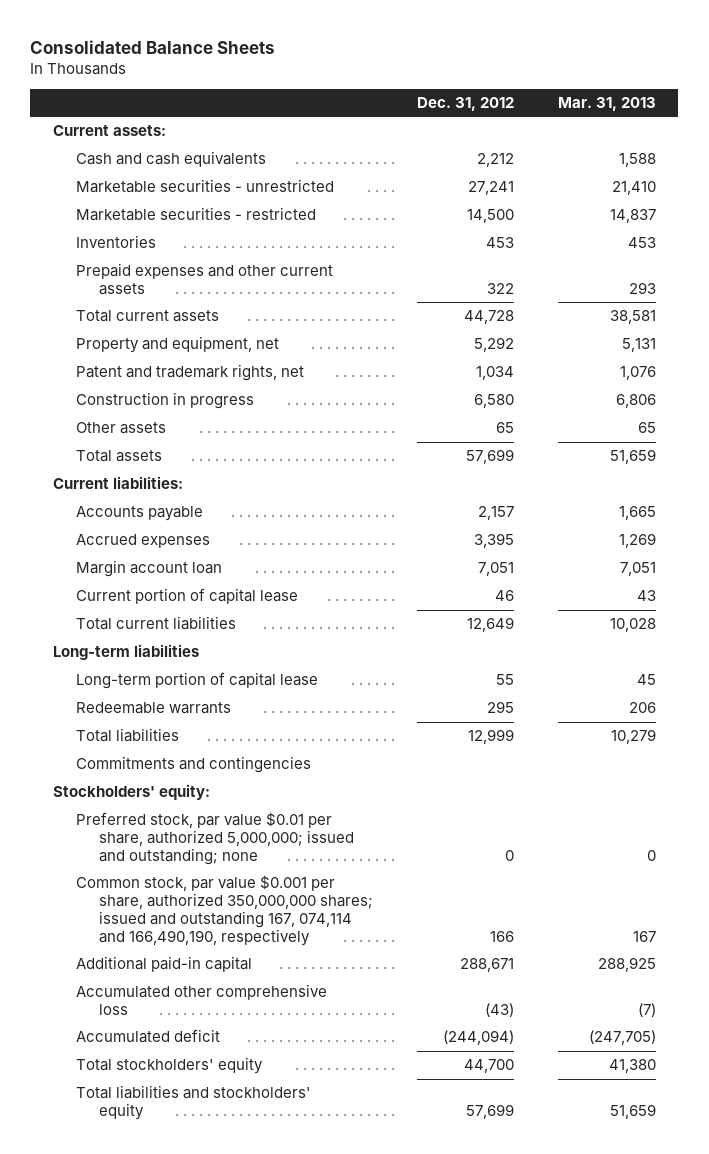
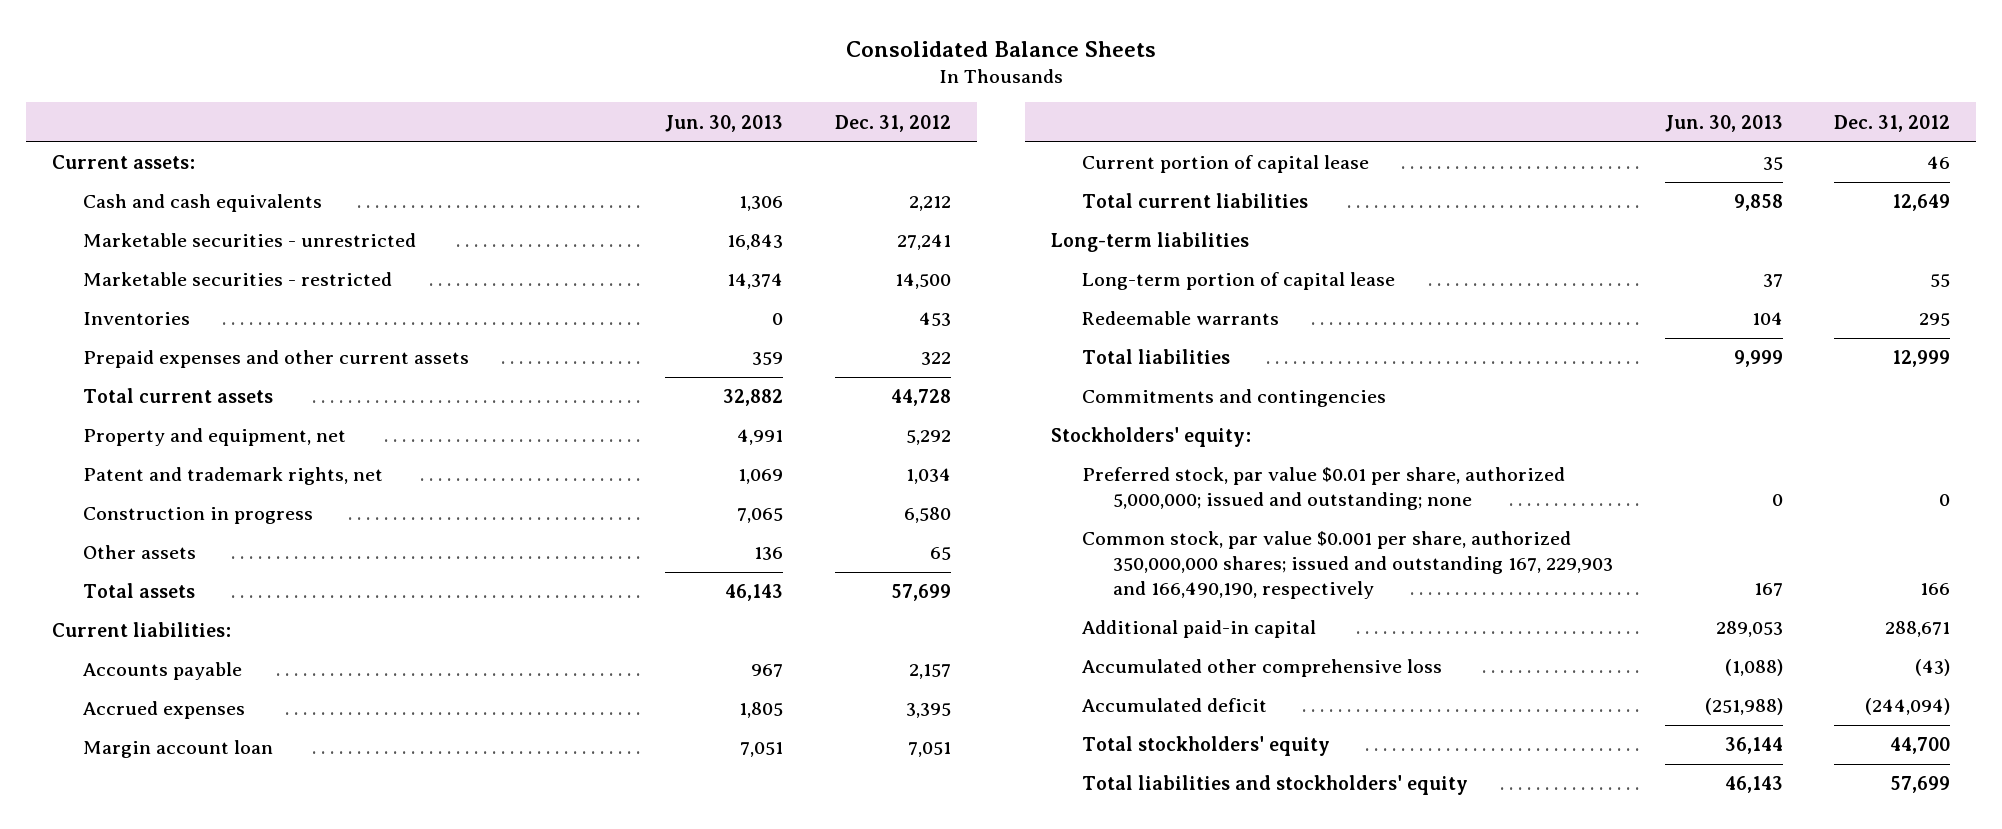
- | Dec. 31, 2012 | Mar. 31, 2013
+ | Jun. 30, 2013 | Dec. 31, 2012
- Common stock, par value $0.001 per share, authorized 350,000,000 shares; issued and outstanding 167, 074,114 and 166,490,190, respectively | 166 | 167
+ Common stock, par value $0.001 per share, authorized 350,000,000 shares; issued and outstanding 167, 229,903 and 166,490,190, respectively | 167 | 166

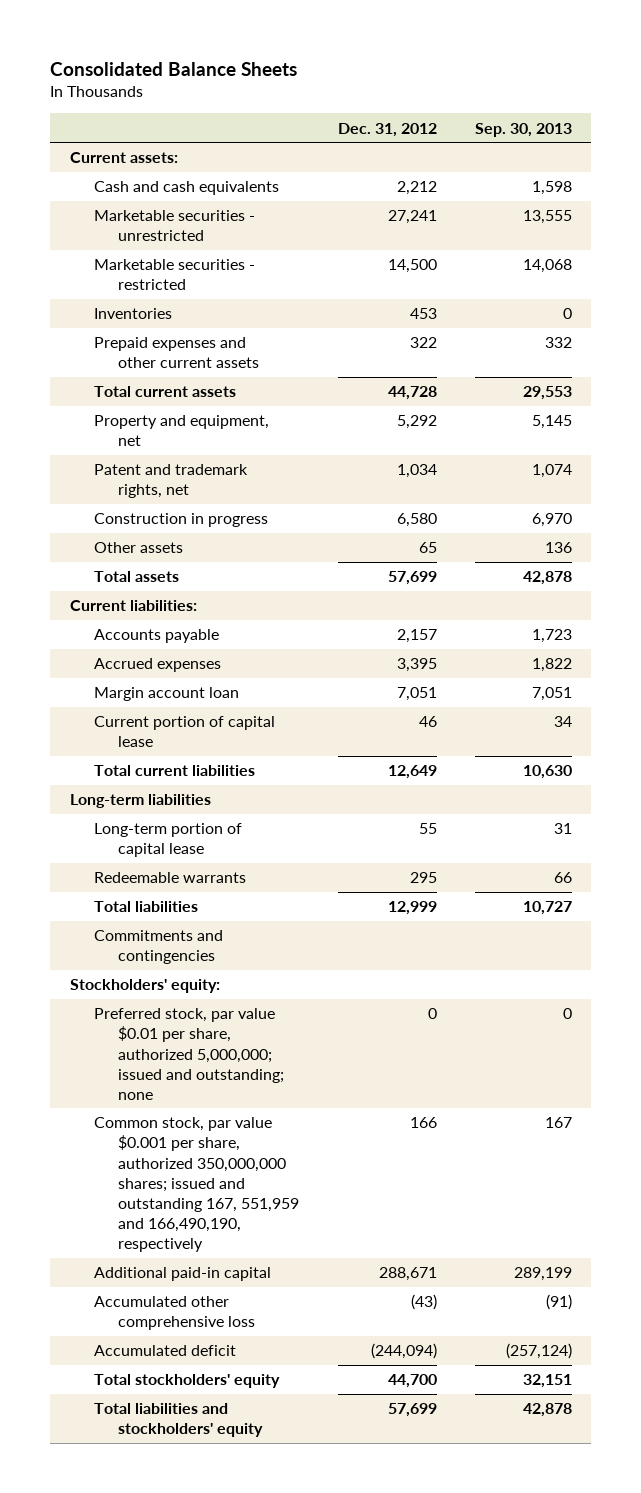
- | Jun. 30, 2013 | Dec. 31, 2012
+ | Dec. 31, 2012 | Sep. 30, 2013
- Common stock, par value $0.001 per share, authorized 350,000,000 shares; issued and outstanding 167, 229,903 and 166,490,190, respectively | 167 | 166
+ Common stock, par value $0.001 per share, authorized 350,000,000 shares; issued and outstanding 167, 551,959 and 166,490,190, respectively | 166 | 167

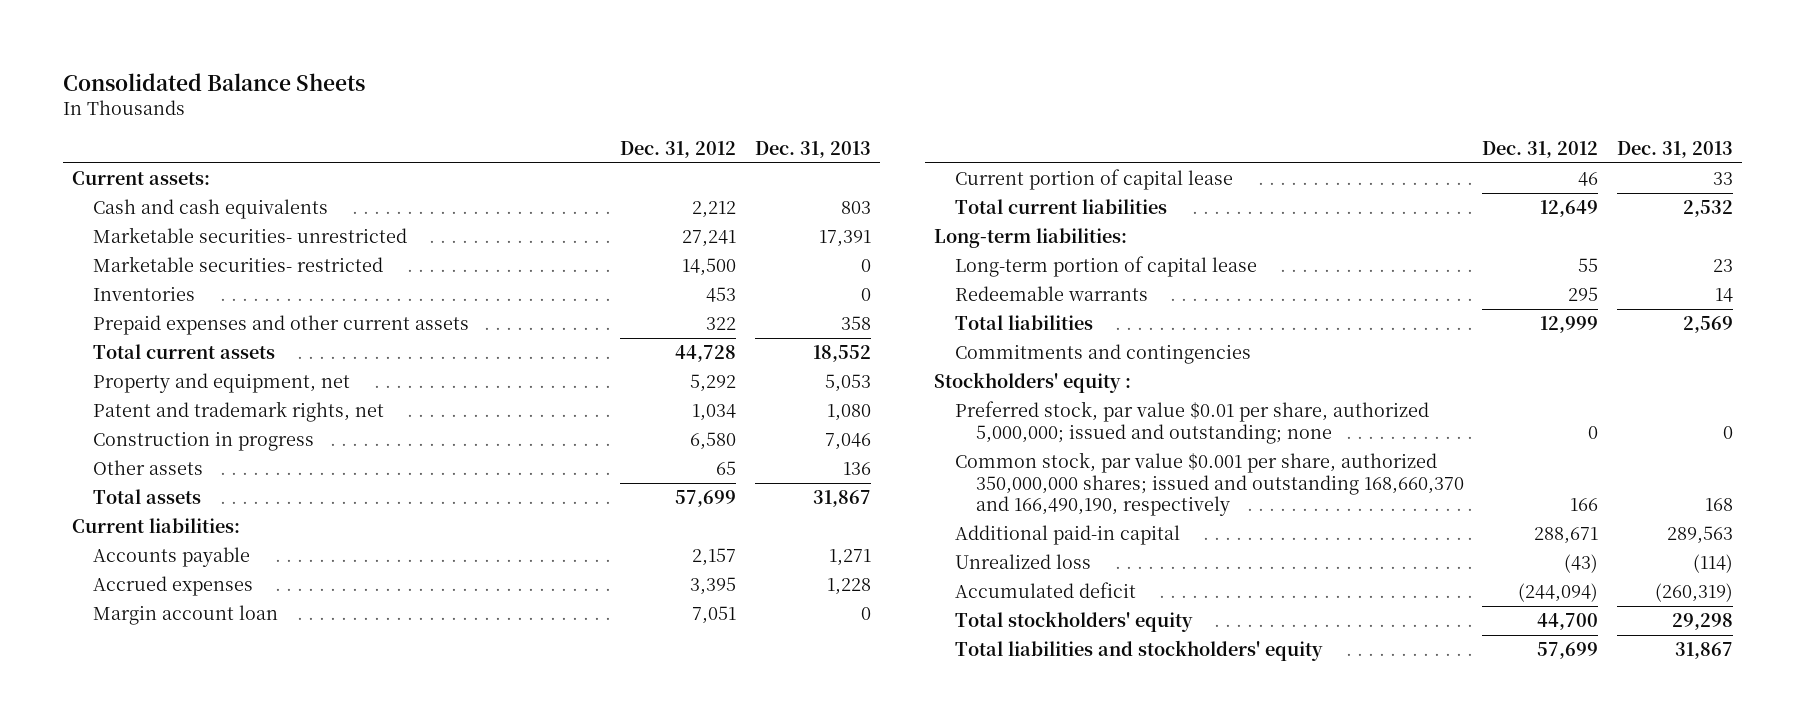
- | Dec. 31, 2012 | Sep. 30, 2013
+ | Dec. 31, 2012 | Dec. 31, 2013
- Marketable securities - unrestricted | 27,241 | 13,555
- Marketable securities - restricted | 14,500 | 14,068
+ Marketable securities- unrestricted | 27,241 | 17,391
+ Marketable securities- restricted | 14,500 | 0
- Long-term liabilities
+ Long-term liabilities:
- Stockholders' equity:
+ Stockholders' equity :
- Common stock, par value $0.001 per share, authorized 350,000,000 shares; issued and outstanding 167, 551,959 and 166,490,190, respectively | 166 | 167
+ Common stock, par value $0.001 per share, authorized 350,000,000 shares; issued and outstanding 168,660,370 and 166,490,190, respectively | 166 | 168
- Accumulated other comprehensive loss | (43) | (91)
+ Unrealized loss | (43) | (114)

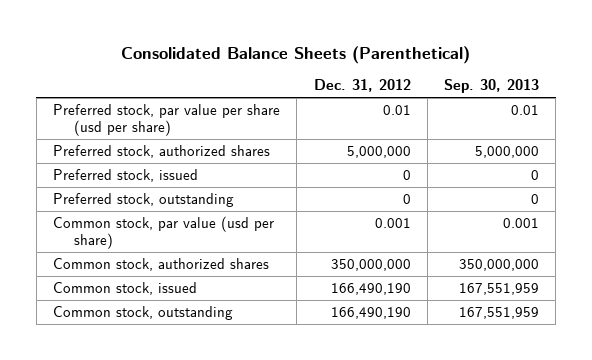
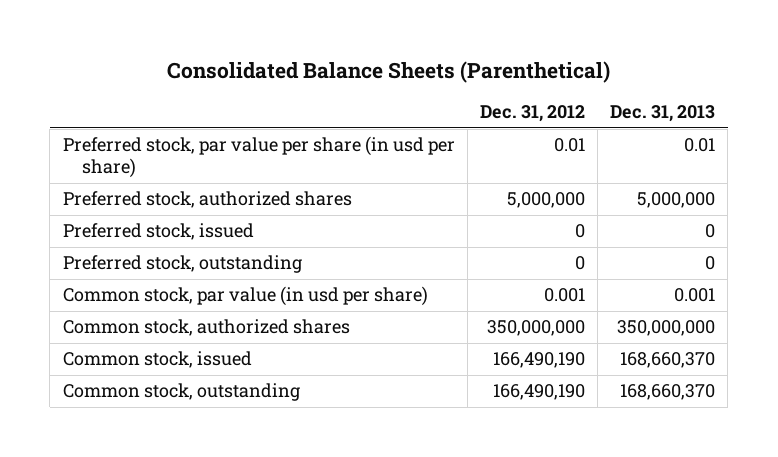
- | Dec. 31, 2012 | Sep. 30, 2013
+ | Dec. 31, 2012 | Dec. 31, 2013
- Preferred stock, par value per share (usd per share) | 0.01 | 0.01
+ Preferred stock, par value per share (in usd per share) | 0.01 | 0.01
- Common stock, par value (usd per share) | 0.001 | 0.001
+ Common stock, par value (in usd per share) | 0.001 | 0.001

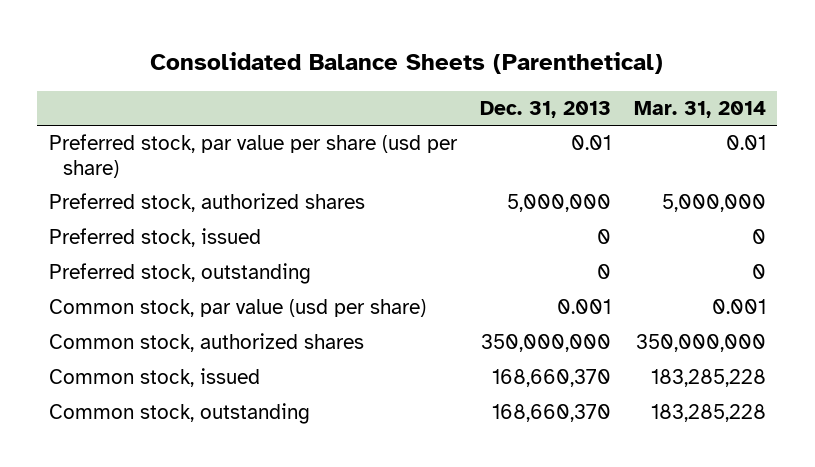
- | Dec. 31, 2012 | Dec. 31, 2013
+ | Dec. 31, 2013 | Mar. 31, 2014
- Preferred stock, par value per share (in usd per share) | 0.01 | 0.01
+ Preferred stock, par value per share (usd per share) | 0.01 | 0.01
- Common stock, par value (in usd per share) | 0.001 | 0.001
+ Common stock, par value (usd per share) | 0.001 | 0.001

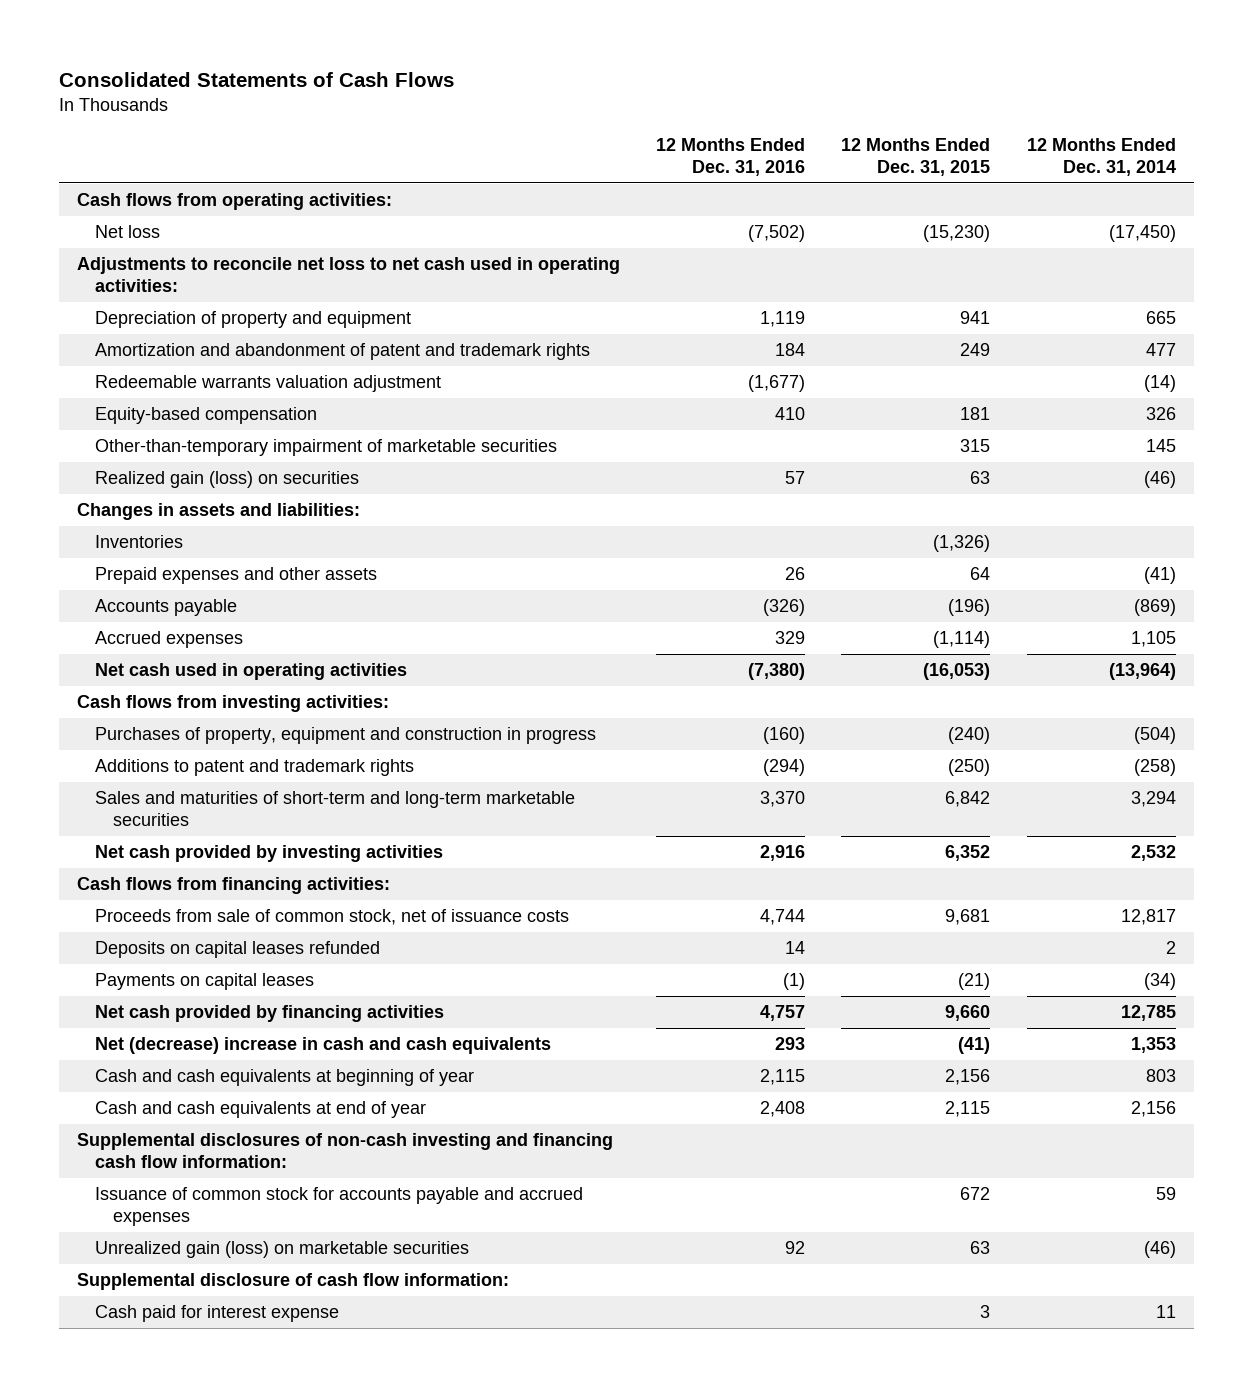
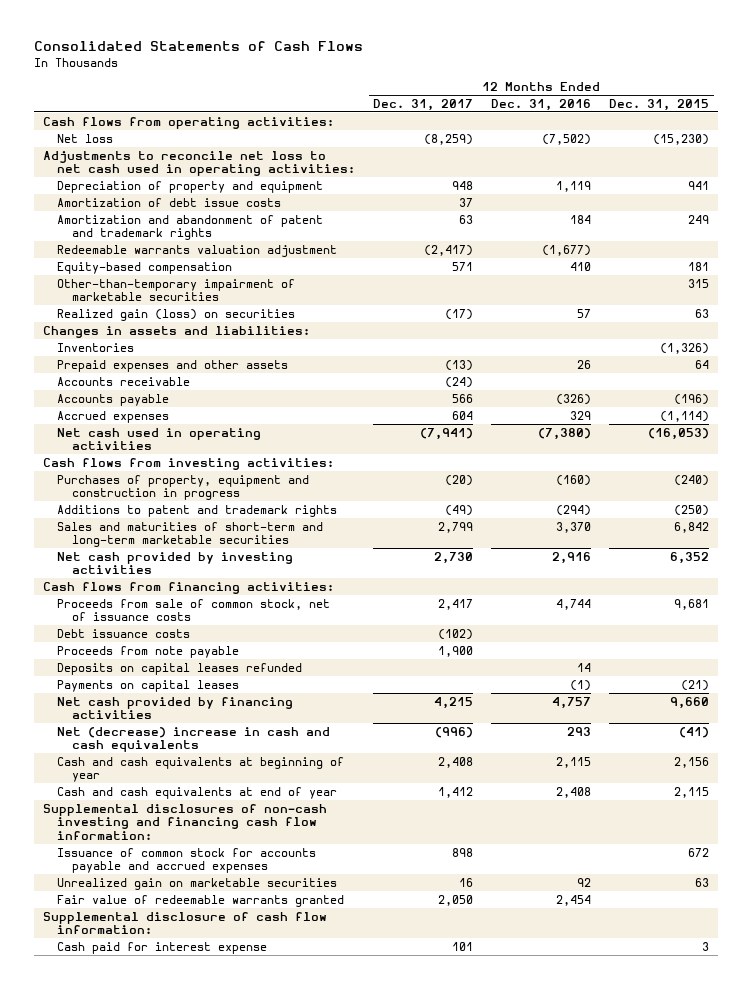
- | 12 Months Ended Dec. 31, 2016 | 12 Months Ended Dec. 31, 2015 | 12 Months Ended Dec. 31, 2014
+ | 12 Months Ended Dec. 31, 2017 | 12 Months Ended Dec. 31, 2016 | 12 Months Ended Dec. 31, 2015
+ Amortization of debt issue costs | 37 | |
+ Accounts receivable | (24) | |
+ Debt issuance costs | (102) | |
+ Proceeds from note payable | 1,900 | |
- Unrealized gain (loss) on marketable securities | 92 | 63 | (46)
+ Unrealized gain on marketable securities | 16 | 92 | 63
+ Fair value of redeemable warrants granted | 2,050 | 2,454 |

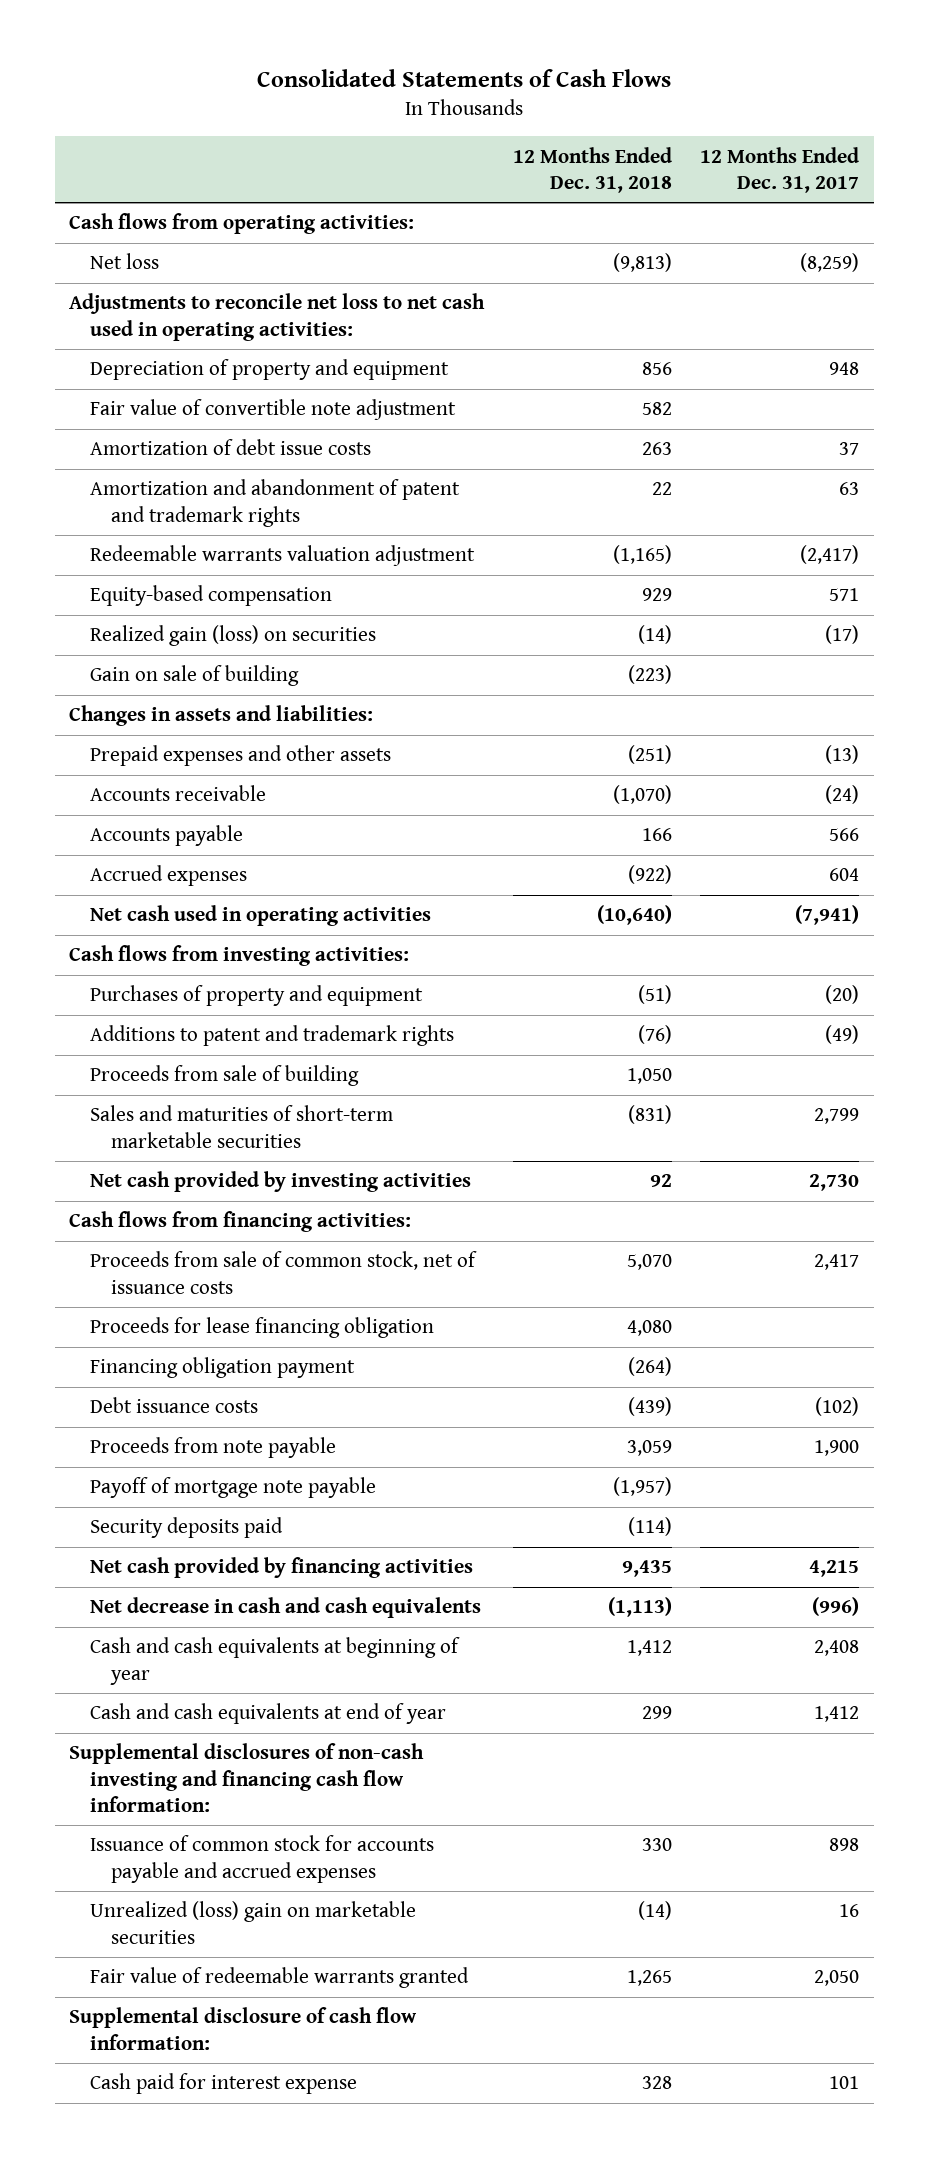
- | 12 Months Ended Dec. 31, 2017 | 12 Months Ended Dec. 31, 2016 | 12 Months Ended Dec. 31, 2015
+ | 12 Months Ended Dec. 31, 2018 | 12 Months Ended Dec. 31, 2017
+ Fair value of convertible note adjustment | 582 |
- Other-than-temporary impairment of marketable securities | | | 315
+ Gain on sale of building | (223) |
- Inventories | | | (1,326)
- Purchases of property, equipment and construction in progress | (20) | (160) | (240)
+ Purchases of property and equipment | (51) | (20)
- Sales and maturities of short-term and long-term marketable securities | 2,799 | 3,370 | 6,842
+ Proceeds from sale of building | 1,050 |
+ Sales and maturities of short-term marketable securities | (831) | 2,799
+ Proceeds for lease financing obligation | 4,080 |
+ Financing obligation payment | (264) |
- Deposits on capital leases refunded | | 14 |
- Payments on capital leases | | (1) | (21)
+ Payoff of mortgage note payable | (1,957) |
+ Security deposits paid | (114) |
- Net (decrease) increase in cash and cash equivalents | (996) | 293 | (41)
+ Net decrease in cash and cash equivalents | (1,113) | (996)
- Unrealized gain on marketable securities | 16 | 92 | 63
+ Unrealized (loss) gain on marketable securities | (14) | 16

